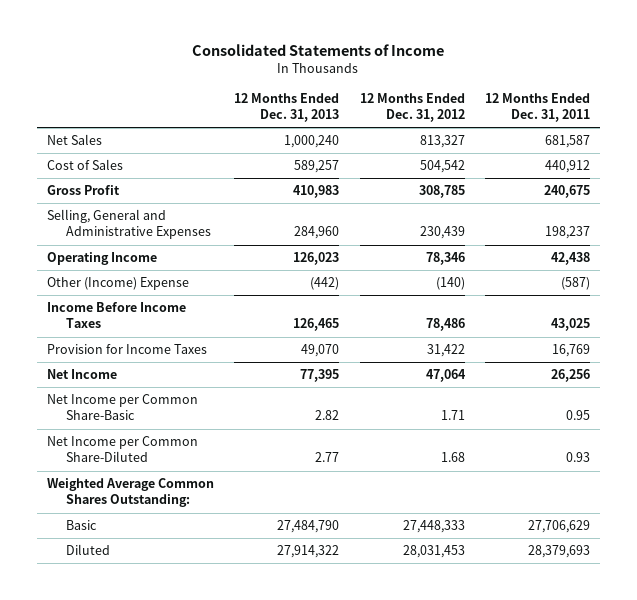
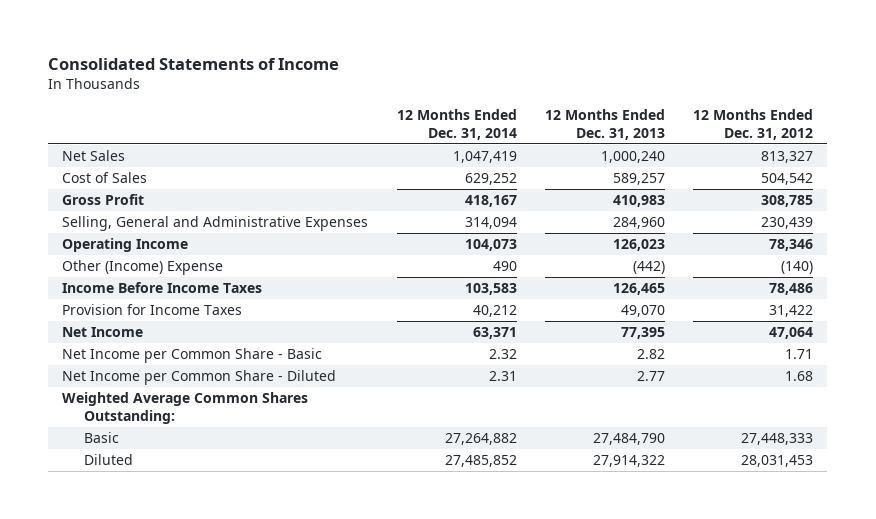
- | 12 Months Ended Dec. 31, 2013 | 12 Months Ended Dec. 31, 2012 | 12 Months Ended Dec. 31, 2011
+ | 12 Months Ended Dec. 31, 2014 | 12 Months Ended Dec. 31, 2013 | 12 Months Ended Dec. 31, 2012
- Net Income per Common Share-Basic | 2.82 | 1.71 | 0.95
- Net Income per Common Share-Diluted | 2.77 | 1.68 | 0.93
+ Net Income per Common Share - Basic | 2.32 | 2.82 | 1.71
+ Net Income per Common Share - Diluted | 2.31 | 2.77 | 1.68

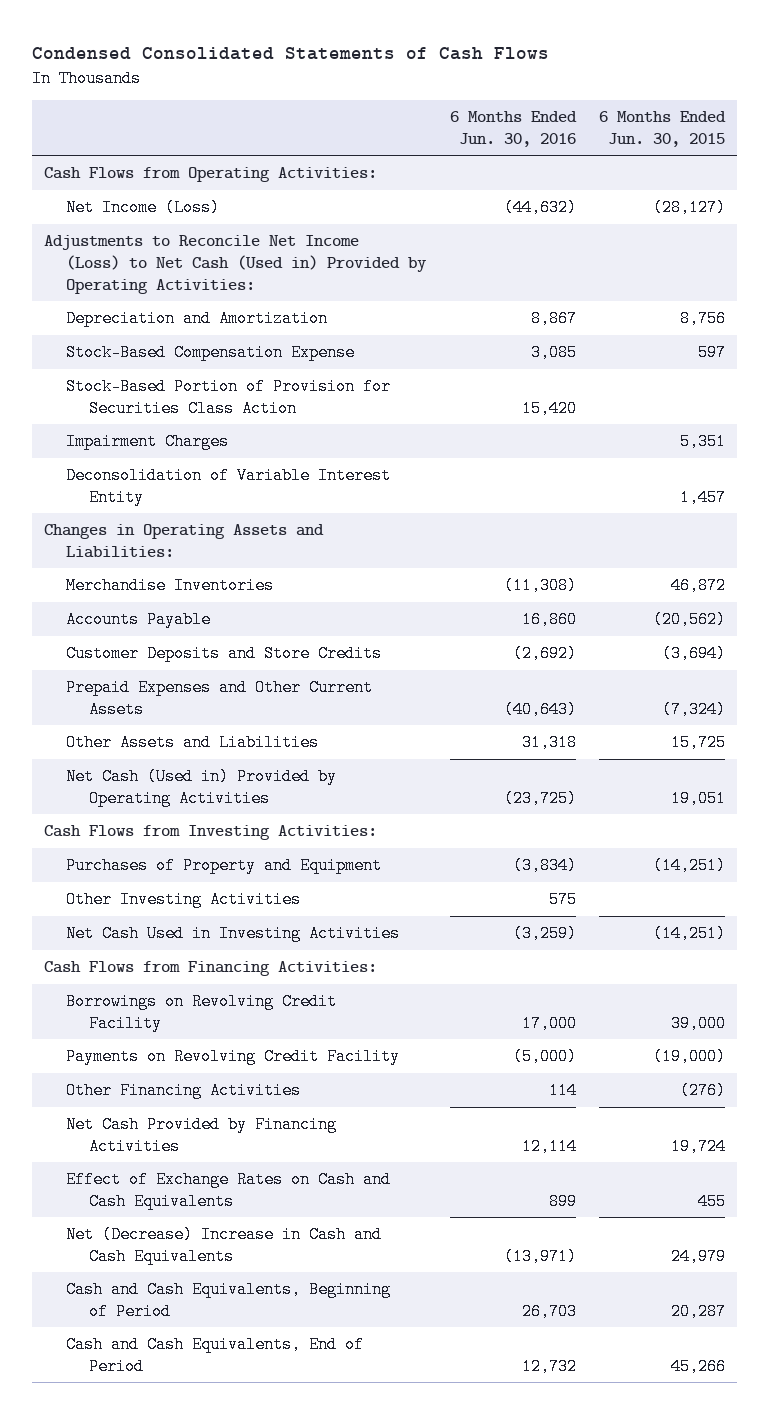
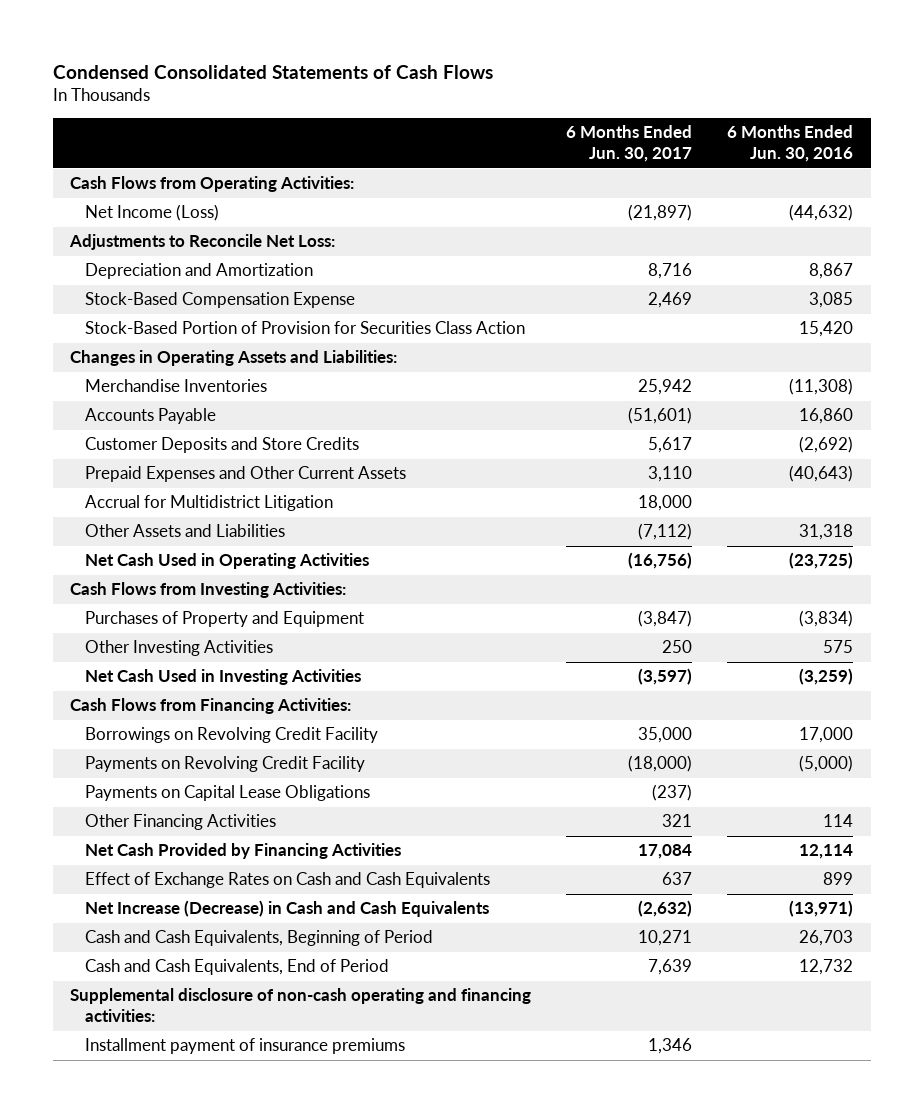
- | 6 Months Ended Jun. 30, 2016 | 6 Months Ended Jun. 30, 2015
+ | 6 Months Ended Jun. 30, 2017 | 6 Months Ended Jun. 30, 2016
- Adjustments to Reconcile Net Income (Loss) to Net Cash (Used in) Provided by Operating Activities:
+ Adjustments to Reconcile Net Loss:
- Impairment Charges | | 5,351
- Deconsolidation of Variable Interest Entity | | 1,457
+ Accrual for Multidistrict Litigation | 18,000 |
- Net Cash (Used in) Provided by Operating Activities | (23,725) | 19,051
+ Net Cash Used in Operating Activities | (16,756) | (23,725)
+ Payments on Capital Lease Obligations | (237) |
- Net (Decrease) Increase in Cash and Cash Equivalents | (13,971) | 24,979
+ Net Increase (Decrease) in Cash and Cash Equivalents | (2,632) | (13,971)
+ Supplemental disclosure of non-cash operating and financing activities:
+ Installment payment of insurance premiums | 1,346 |

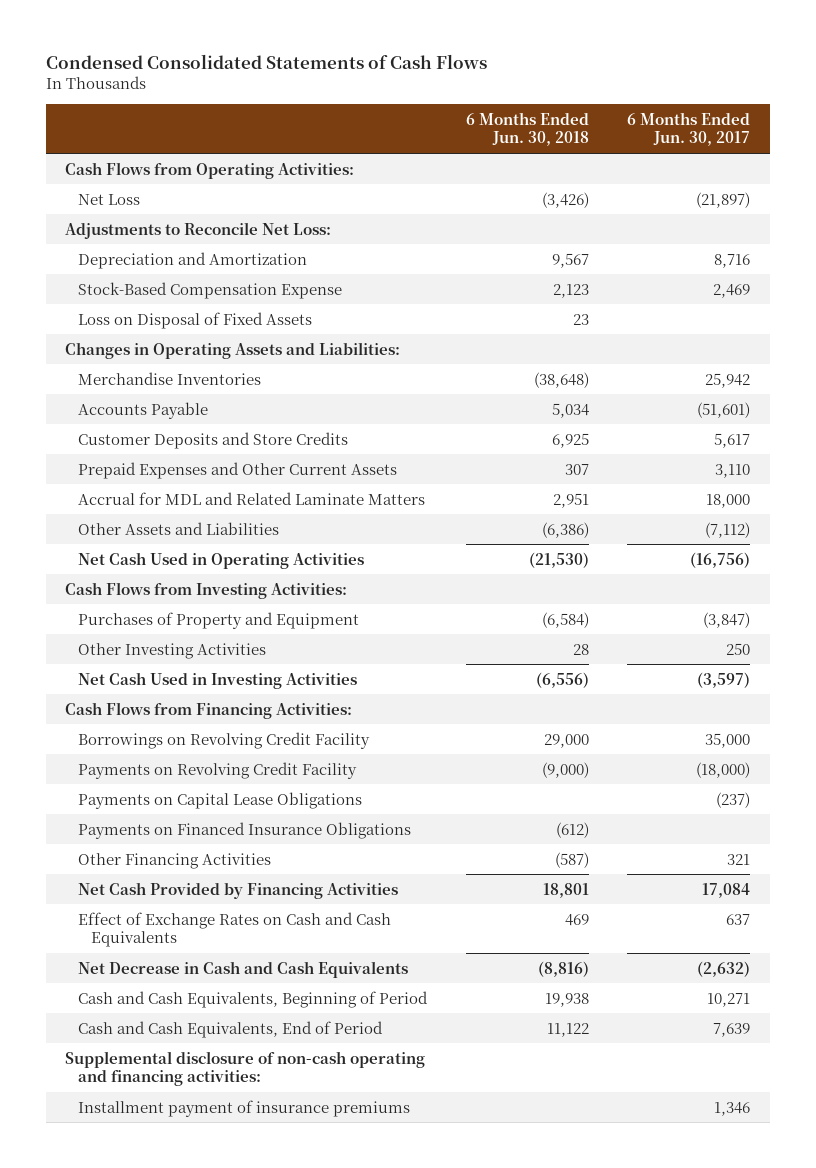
- | 6 Months Ended Jun. 30, 2017 | 6 Months Ended Jun. 30, 2016
+ | 6 Months Ended Jun. 30, 2018 | 6 Months Ended Jun. 30, 2017
- Net Income (Loss) | (21,897) | (44,632)
+ Net Loss | (3,426) | (21,897)
- Stock-Based Portion of Provision for Securities Class Action | | 15,420
+ Loss on Disposal of Fixed Assets | 23 |
- Accrual for Multidistrict Litigation | 18,000 |
+ Accrual for MDL and Related Laminate Matters | 2,951 | 18,000
+ Payments on Financed Insurance Obligations | (612) |
- Net Increase (Decrease) in Cash and Cash Equivalents | (2,632) | (13,971)
+ Net Decrease in Cash and Cash Equivalents | (8,816) | (2,632)

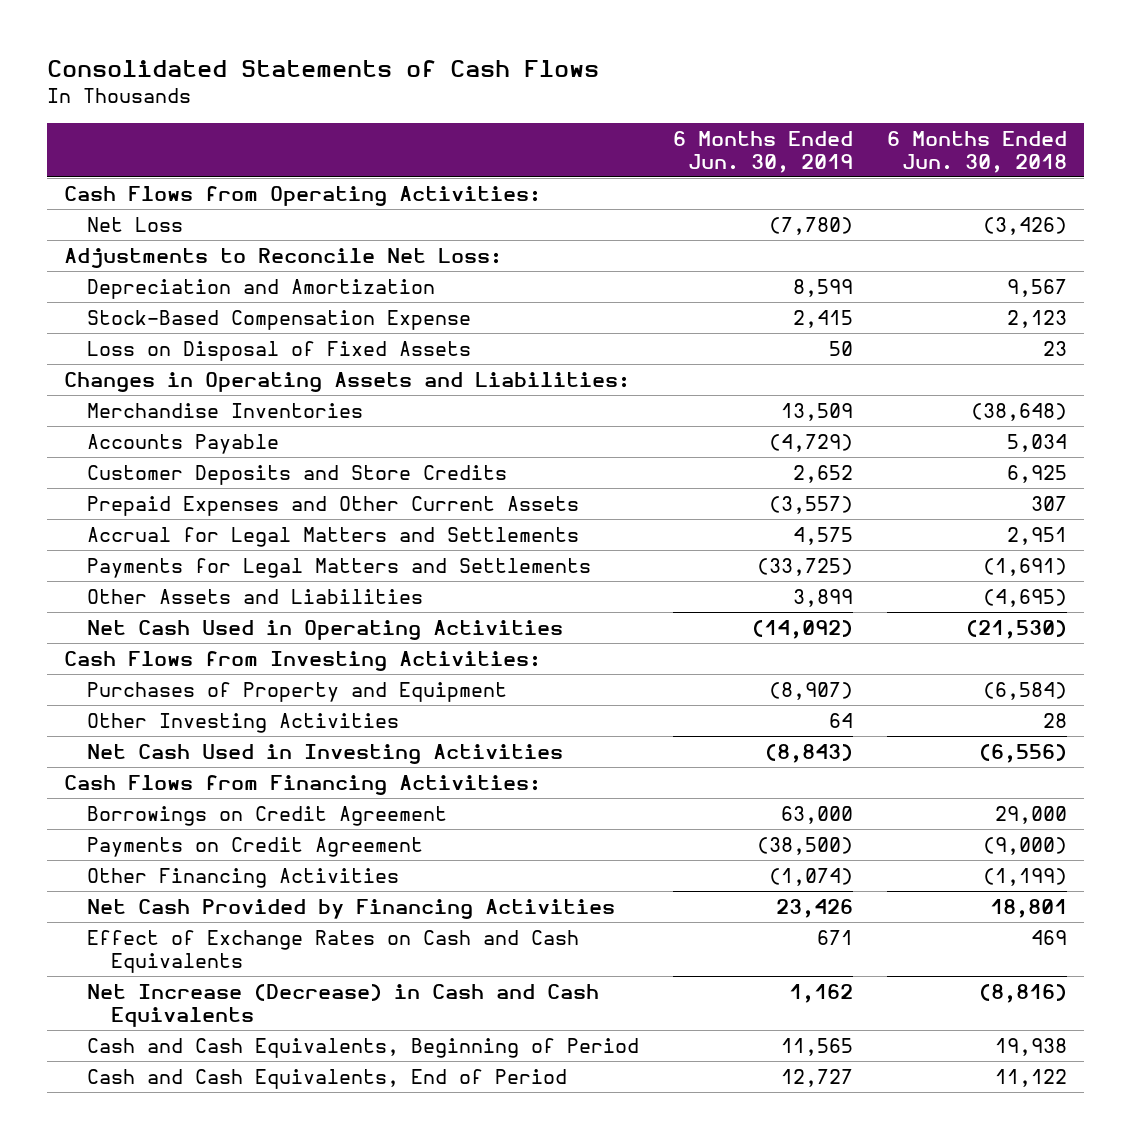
- Condensed Consolidated Statements of Cash Flows
+ Consolidated Statements of Cash Flows
- | 6 Months Ended Jun. 30, 2018 | 6 Months Ended Jun. 30, 2017
+ | 6 Months Ended Jun. 30, 2019 | 6 Months Ended Jun. 30, 2018
- Accrual for MDL and Related Laminate Matters | 2,951 | 18,000
- Other Assets and Liabilities | (6,386) | (7,112)
+ Accrual for Legal Matters and Settlements | 4,575 | 2,951
+ Payments for Legal Matters and Settlements | (33,725) | (1,691)
+ Other Assets and Liabilities | 3,899 | (4,695)
- Borrowings on Revolving Credit Facility | 29,000 | 35,000
- Payments on Revolving Credit Facility | (9,000) | (18,000)
- Payments on Capital Lease Obligations | | (237)
- Payments on Financed Insurance Obligations | (612) |
- Other Financing Activities | (587) | 321
+ Borrowings on Credit Agreement | 63,000 | 29,000
+ Payments on Credit Agreement | (38,500) | (9,000)
+ Other Financing Activities | (1,074) | (1,199)
- Net Decrease in Cash and Cash Equivalents | (8,816) | (2,632)
+ Net Increase (Decrease) in Cash and Cash Equivalents | 1,162 | (8,816)
- Supplemental disclosure of non-cash operating and financing activities:
- Installment payment of insurance premiums | | 1,346

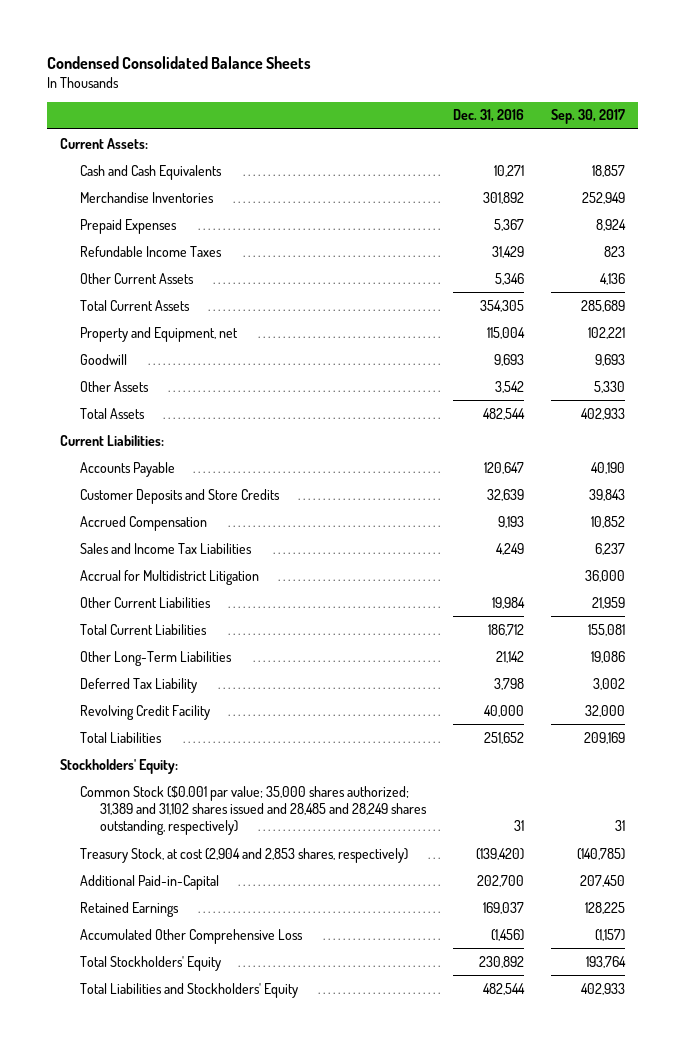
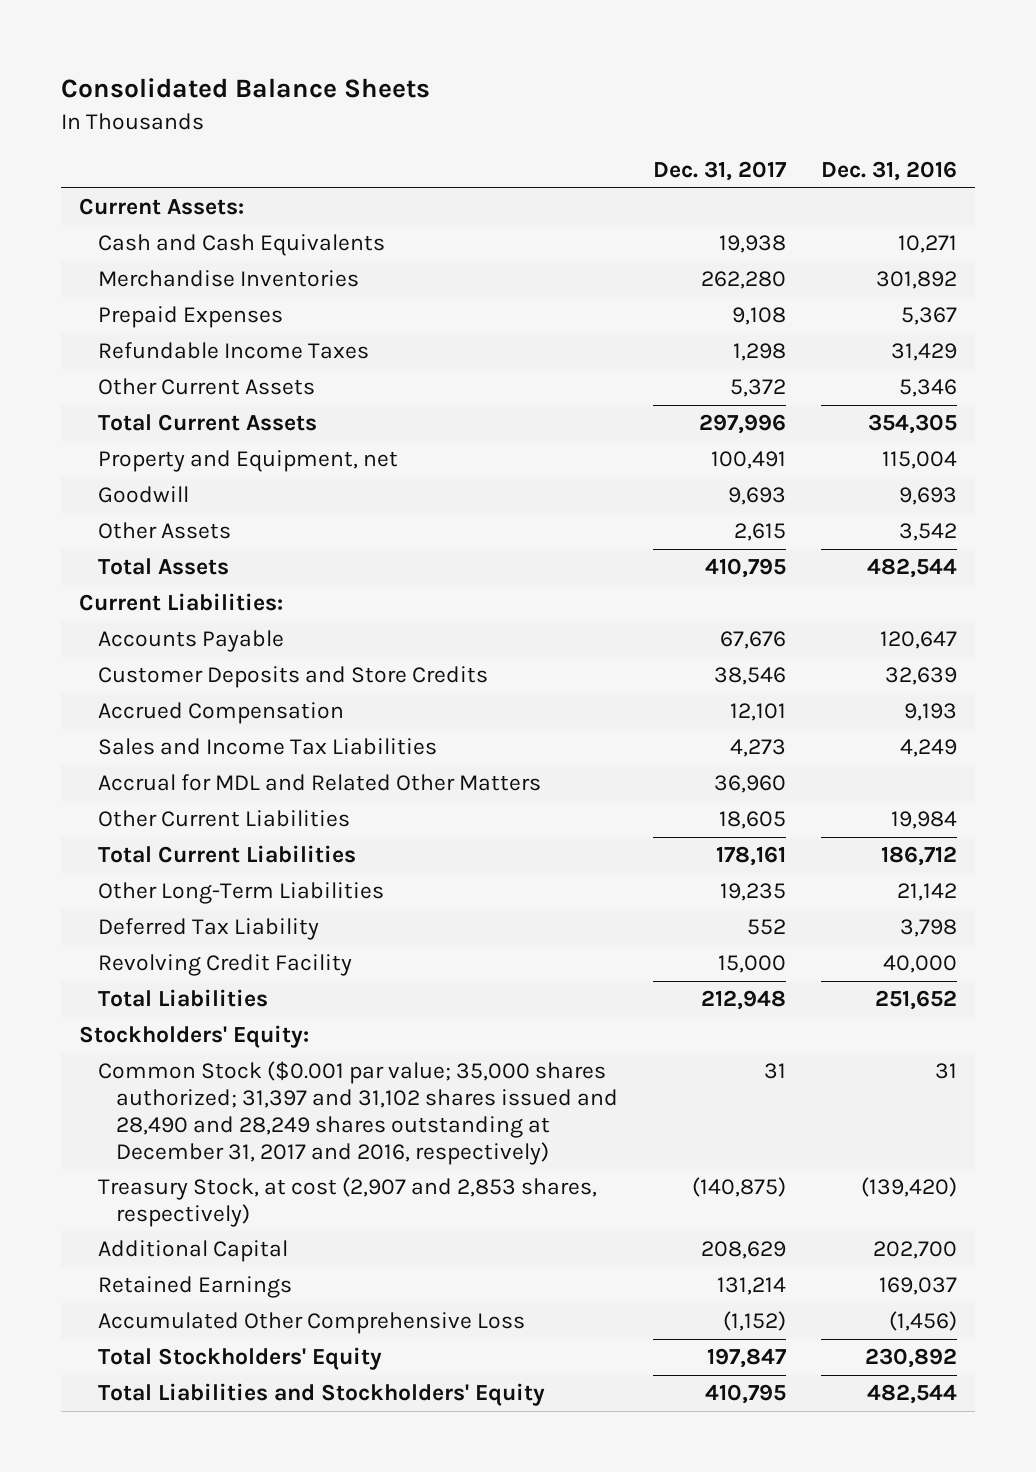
- Condensed Consolidated Balance Sheets
+ Consolidated Balance Sheets
- | Dec. 31, 2016 | Sep. 30, 2017
+ | Dec. 31, 2017 | Dec. 31, 2016
- Accrual for Multidistrict Litigation | | 36,000
+ Accrual for MDL and Related Other Matters | 36,960 |
- Common Stock ($0.001 par value; 35,000 shares authorized; 31,389 and 31,102 shares issued and 28,485 and 28,249 shares outstanding, respectively) | 31 | 31
- Treasury Stock, at cost (2,904 and 2,853 shares, respectively) | (139,420) | (140,785)
- Additional Paid-in-Capital | 202,700 | 207,450
+ Common Stock ($0.001 par value; 35,000 shares authorized; 31,397 and 31,102 shares issued and 28,490 and 28,249 shares outstanding at December 31, 2017 and 2016, respectively) | 31 | 31
+ Treasury Stock, at cost (2,907 and 2,853 shares, respectively) | (140,875) | (139,420)
+ Additional Capital | 208,629 | 202,700

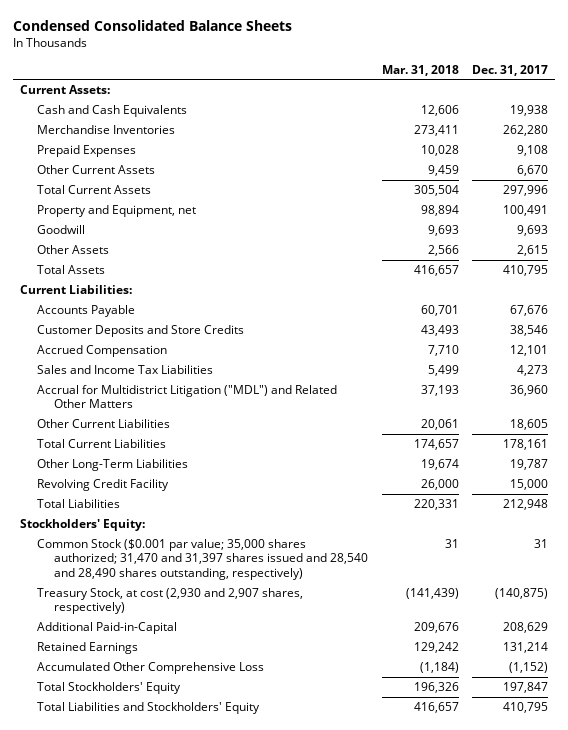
- Consolidated Balance Sheets
+ Condensed Consolidated Balance Sheets
- | Dec. 31, 2017 | Dec. 31, 2016
+ | Mar. 31, 2018 | Dec. 31, 2017
- Refundable Income Taxes | 1,298 | 31,429
- Other Current Assets | 5,372 | 5,346
+ Other Current Assets | 9,459 | 6,670
- Accrual for MDL and Related Other Matters | 36,960 |
+ Accrual for Multidistrict Litigation ("MDL") and Related Other Matters | 37,193 | 36,960
- Other Long-Term Liabilities | 19,235 | 21,142
- Deferred Tax Liability | 552 | 3,798
+ Other Long-Term Liabilities | 19,674 | 19,787
- Common Stock ($0.001 par value; 35,000 shares authorized; 31,397 and 31,102 shares issued and 28,490 and 28,249 shares outstanding at December 31, 2017 and 2016, respectively) | 31 | 31
- Treasury Stock, at cost (2,907 and 2,853 shares, respectively) | (140,875) | (139,420)
- Additional Capital | 208,629 | 202,700
+ Common Stock ($0.001 par value; 35,000 shares authorized; 31,470 and 31,397 shares issued and 28,540 and 28,490 shares outstanding, respectively) | 31 | 31
+ Treasury Stock, at cost (2,930 and 2,907 shares, respectively) | (141,439) | (140,875)
+ Additional Paid-in-Capital | 209,676 | 208,629

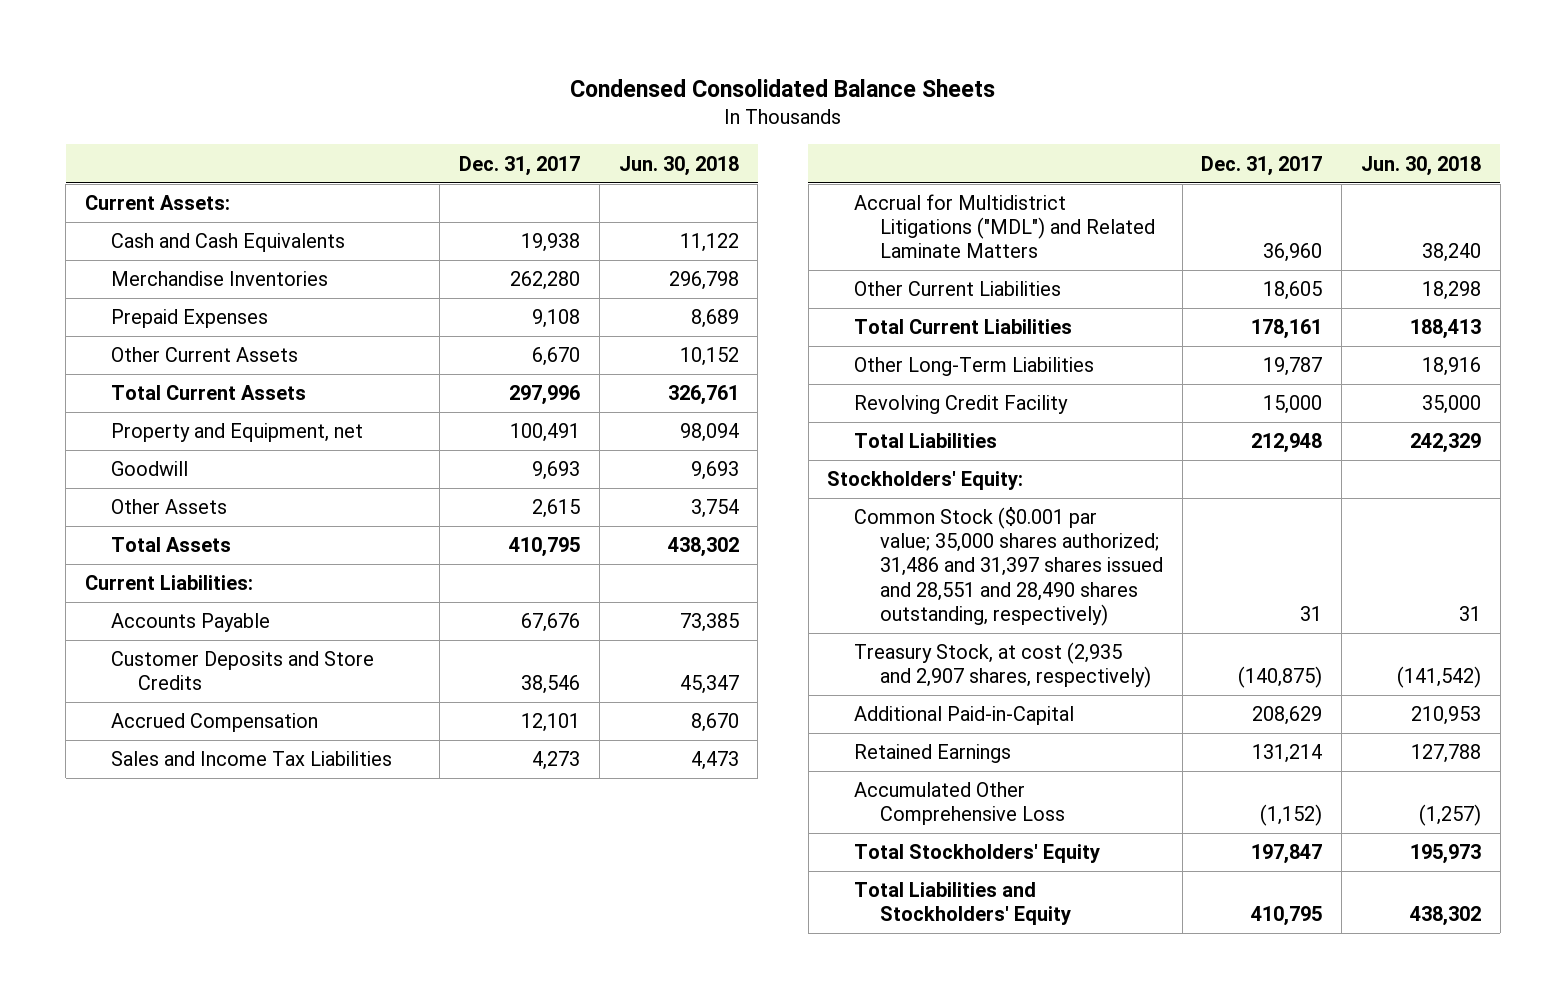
- | Mar. 31, 2018 | Dec. 31, 2017
+ | Dec. 31, 2017 | Jun. 30, 2018
- Accrual for Multidistrict Litigation ("MDL") and Related Other Matters | 37,193 | 36,960
+ Accrual for Multidistrict Litigations ("MDL") and Related Laminate Matters | 36,960 | 38,240
- Common Stock ($0.001 par value; 35,000 shares authorized; 31,470 and 31,397 shares issued and 28,540 and 28,490 shares outstanding, respectively) | 31 | 31
- Treasury Stock, at cost (2,930 and 2,907 shares, respectively) | (141,439) | (140,875)
+ Common Stock ($0.001 par value; 35,000 shares authorized; 31,486 and 31,397 shares issued and 28,551 and 28,490 shares outstanding, respectively) | 31 | 31
+ Treasury Stock, at cost (2,935 and 2,907 shares, respectively) | (140,875) | (141,542)

